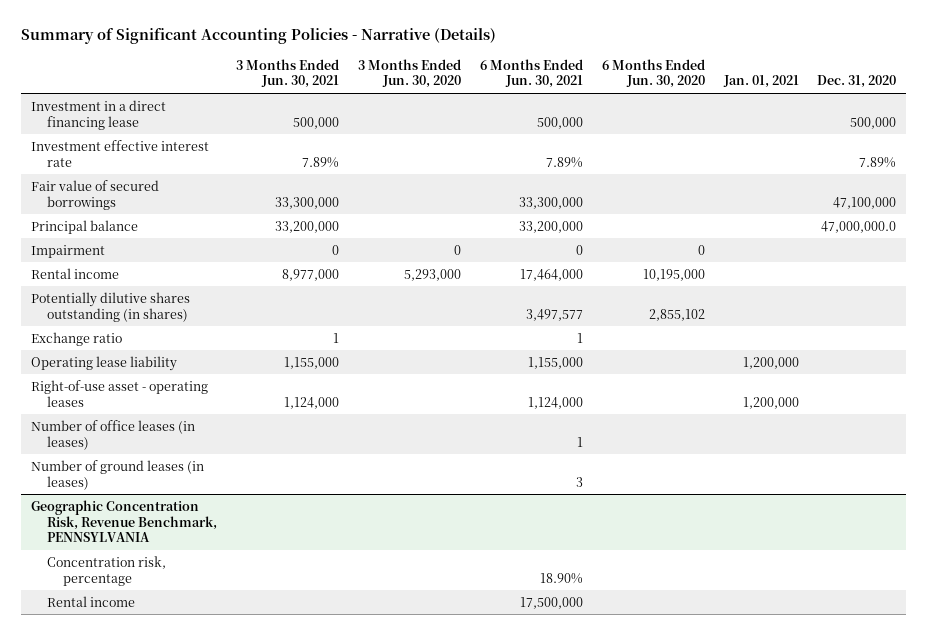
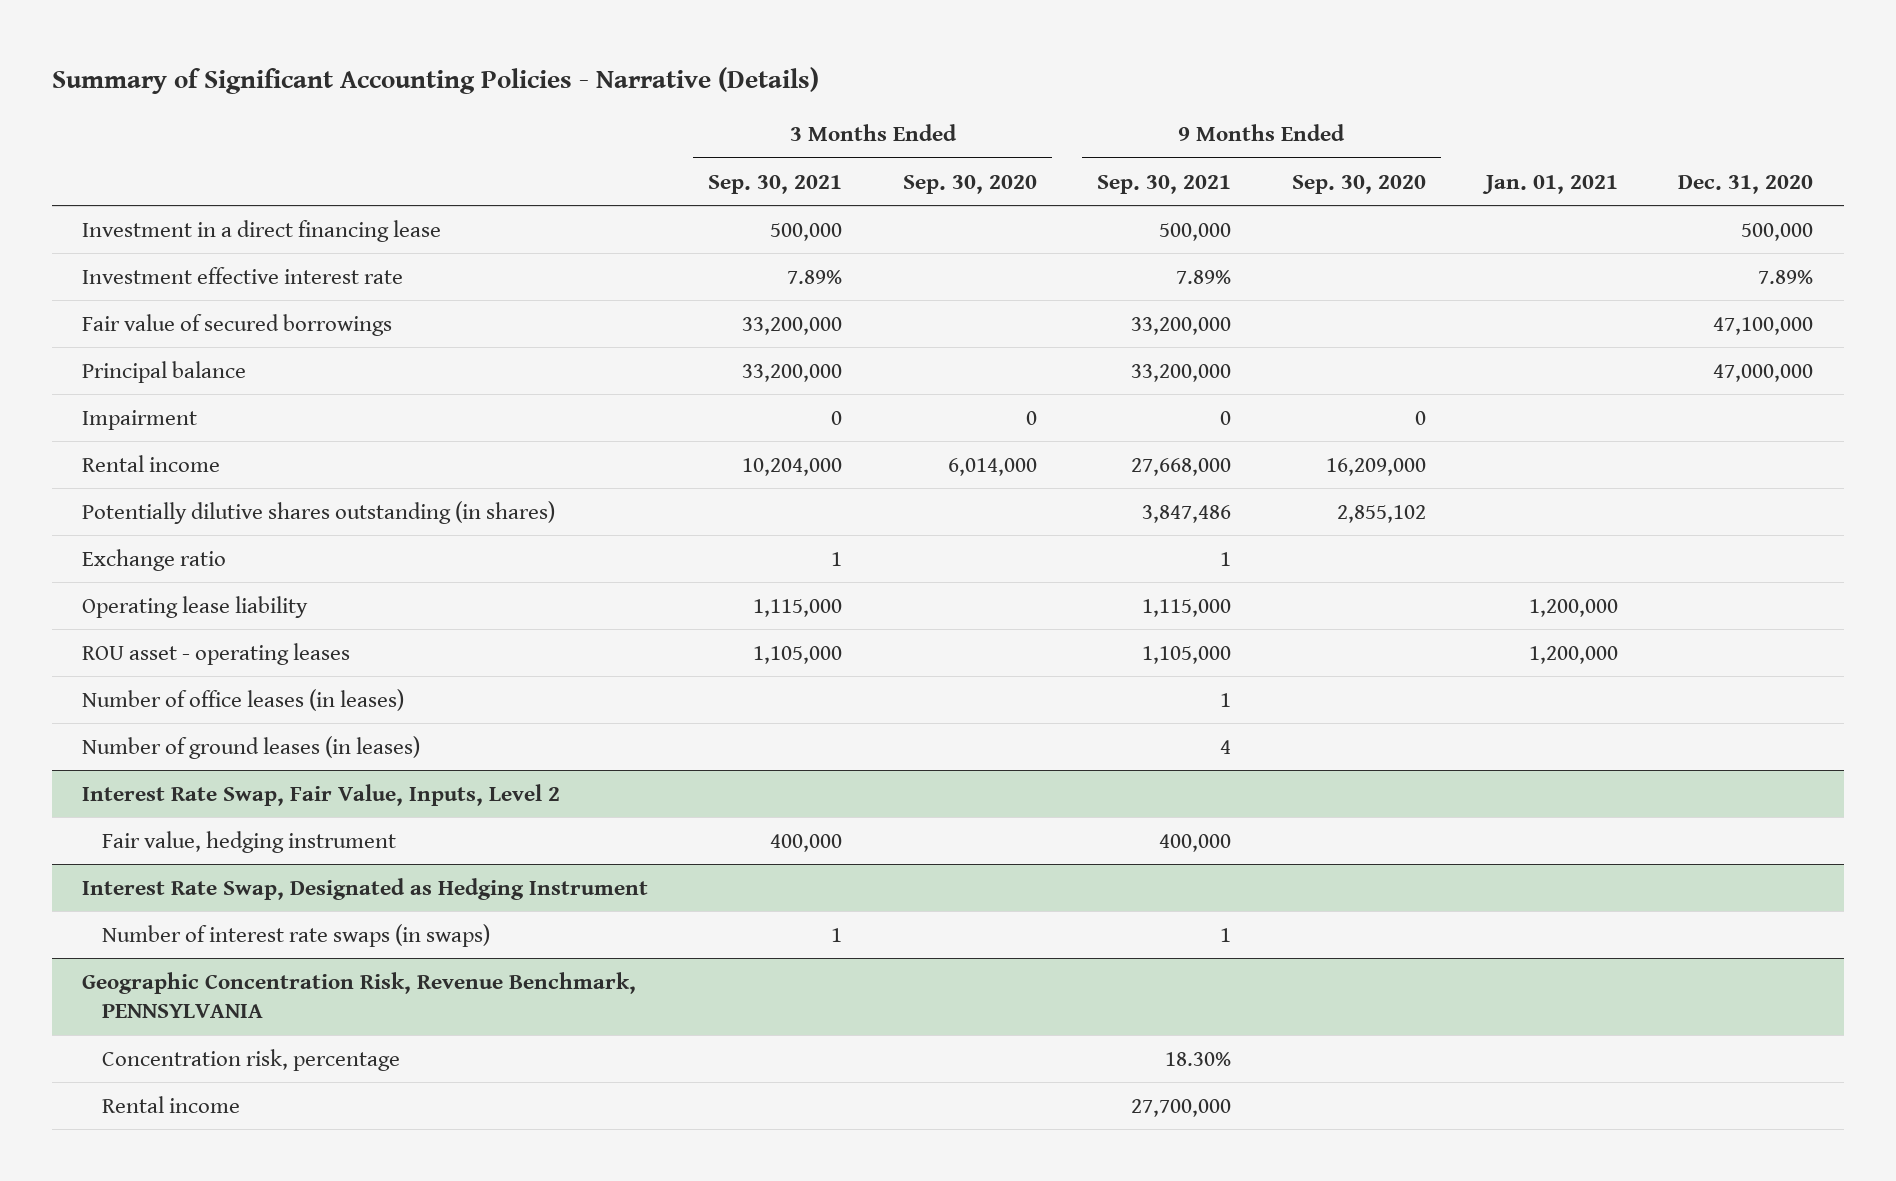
- | 3 Months Ended Jun. 30, 2021 | 3 Months Ended Jun. 30, 2020 | 6 Months Ended Jun. 30, 2021 | 6 Months Ended Jun. 30, 2020 | Jan. 01, 2021 | Dec. 31, 2020
+ | 3 Months Ended Sep. 30, 2021 | 3 Months Ended Sep. 30, 2020 | 9 Months Ended Sep. 30, 2021 | 9 Months Ended Sep. 30, 2020 | Jan. 01, 2021 | Dec. 31, 2020
- Principal balance | 33,200,000 | | 33,200,000 | | | 47,000,000.0
+ Principal balance | 33,200,000 | | 33,200,000 | | | 47,000,000
- Right-of-use asset - operating leases | 1,124,000 | | 1,124,000 | | 1,200,000 |
+ ROU asset - operating leases | 1,105,000 | | 1,105,000 | | 1,200,000 |
+ Interest Rate Swap, Fair Value, Inputs, Level 2
+ Fair value, hedging instrument | 400,000 | | 400,000 | | |
+ Interest Rate Swap, Designated as Hedging Instrument
+ Number of interest rate swaps (in swaps) | 1 | | 1 | | |

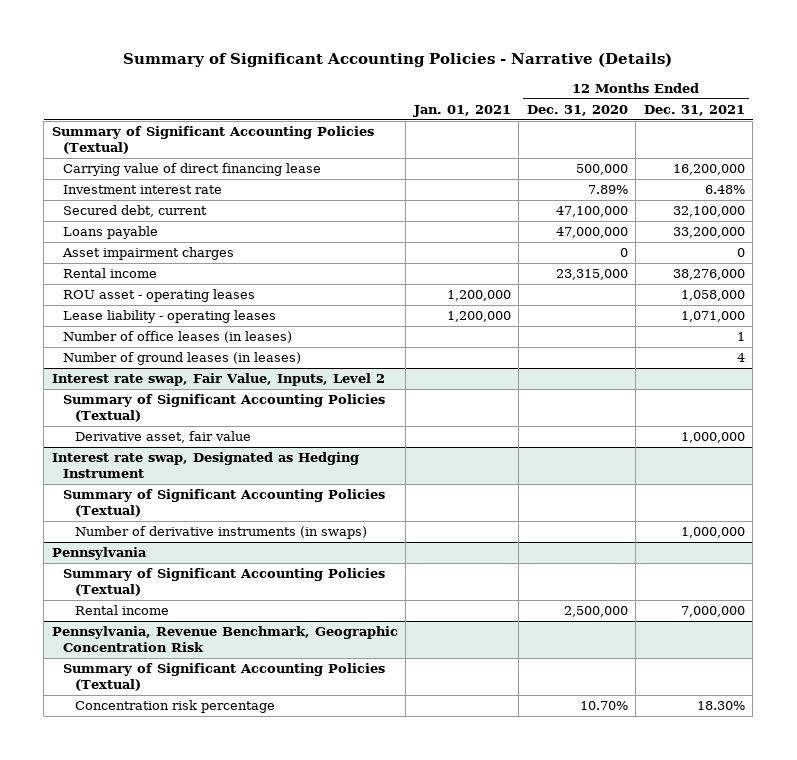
- | 3 Months Ended Sep. 30, 2021 | 3 Months Ended Sep. 30, 2020 | 9 Months Ended Sep. 30, 2021 | 9 Months Ended Sep. 30, 2020 | Jan. 01, 2021 | Dec. 31, 2020
+ | Jan. 01, 2021 | 12 Months Ended Dec. 31, 2020 | 12 Months Ended Dec. 31, 2021
- Investment in a direct financing lease | 500,000 | | 500,000 | | | 500,000
- Investment effective interest rate | 7.89% | | 7.89% | | | 7.89%
- Fair value of secured borrowings | 33,200,000 | | 33,200,000 | | | 47,100,000
- Principal balance | 33,200,000 | | 33,200,000 | | | 47,000,000
- Impairment | 0 | 0 | 0 | 0 | |
+ Summary of Significant Accounting Policies (Textual)
+ Carrying value of direct financing lease | | 500,000 | 16,200,000
+ Investment interest rate | | 7.89% | 6.48%
+ Secured debt, current | | 47,100,000 | 32,100,000
+ Loans payable | | 47,000,000 | 33,200,000
+ Asset impairment charges | | 0 | 0
- Potentially dilutive shares outstanding (in shares) | | | 3,847,486 | 2,855,102 | |
- Exchange ratio | 1 | | 1 | | |
- Operating lease liability | 1,115,000 | | 1,115,000 | | 1,200,000 |
+ Lease liability - operating leases | 1,200,000 | | 1,071,000
- Interest Rate Swap, Fair Value, Inputs, Level 2
- Fair value, hedging instrument | 400,000 | | 400,000 | | |
- Interest Rate Swap, Designated as Hedging Instrument
- Number of interest rate swaps (in swaps) | 1 | | 1 | | |
- Geographic Concentration Risk, Revenue Benchmark, PENNSYLVANIA
- Concentration risk, percentage | | | 18.30% | | |
- Rental income | | | 27,700,000 | | |
+ Interest rate swap, Fair Value, Inputs, Level 2
+ Summary of Significant Accounting Policies (Textual)
+ Derivative asset, fair value | | | 1,000,000
+ Interest rate swap, Designated as Hedging Instrument
+ Summary of Significant Accounting Policies (Textual)
+ Number of derivative instruments (in swaps) | | | 1,000,000
+ Pennsylvania
+ Summary of Significant Accounting Policies (Textual)
+ Rental income | | 2,500,000 | 7,000,000
+ Pennsylvania, Revenue Benchmark, Geographic Concentration Risk
+ Summary of Significant Accounting Policies (Textual)
+ Concentration risk percentage | | 10.70% | 18.30%

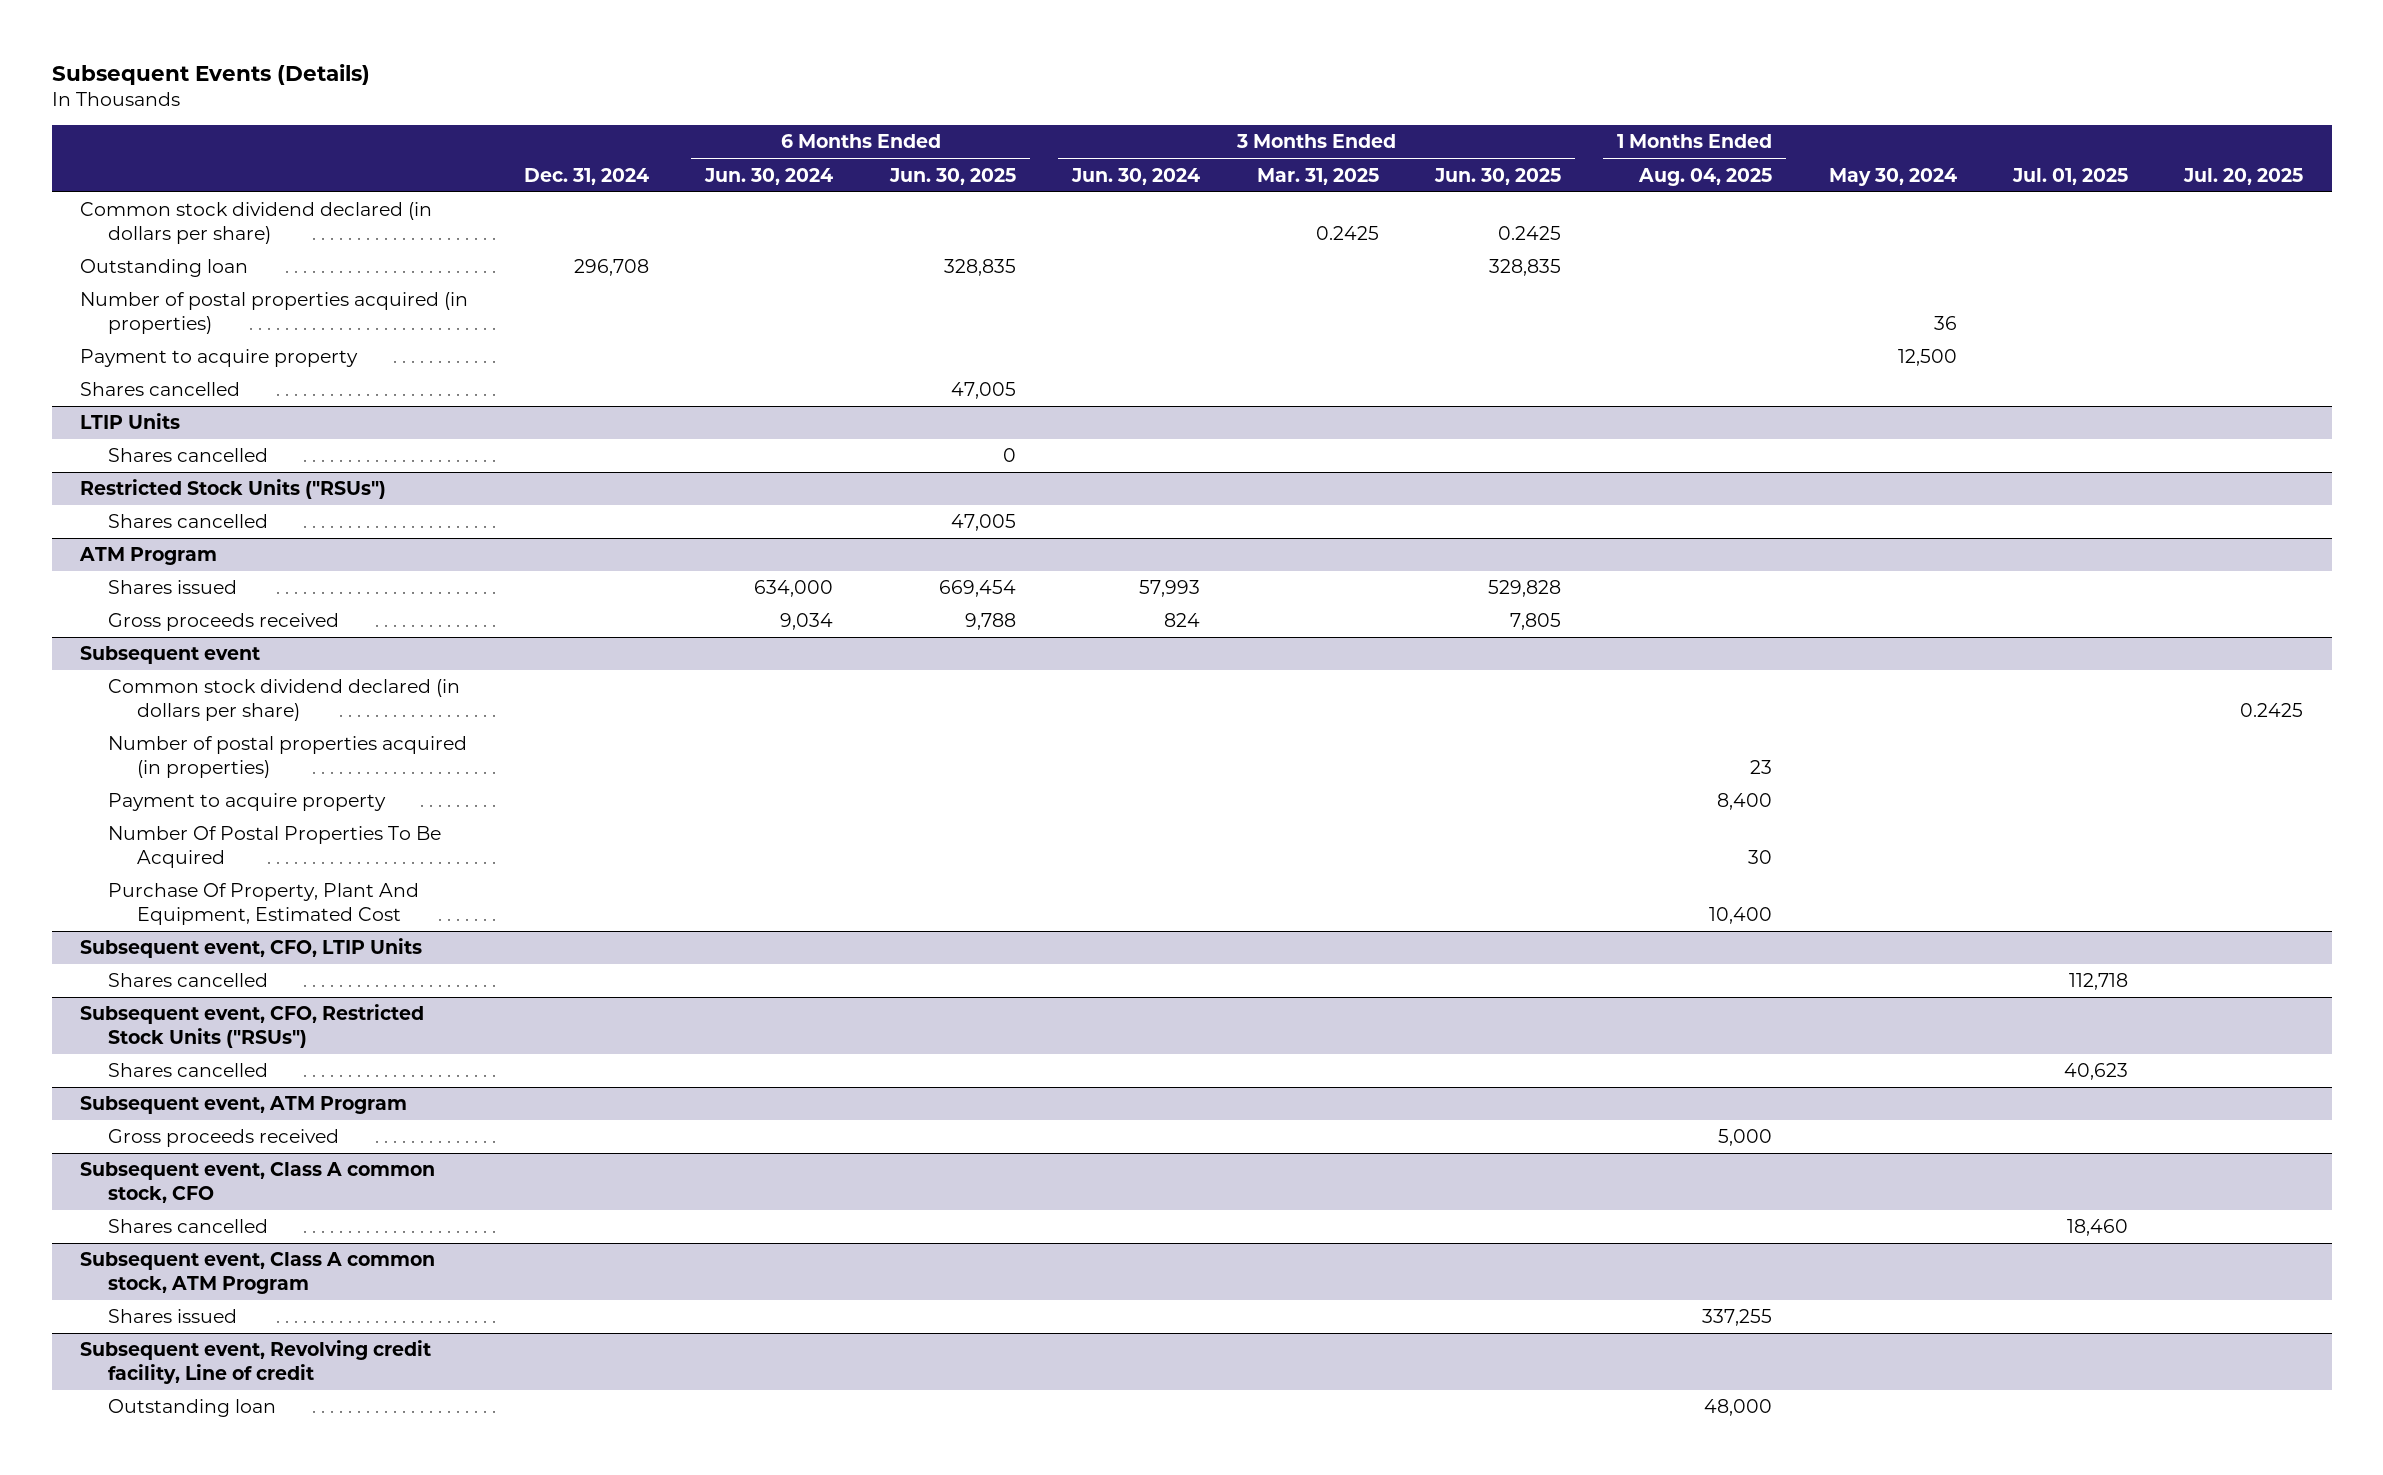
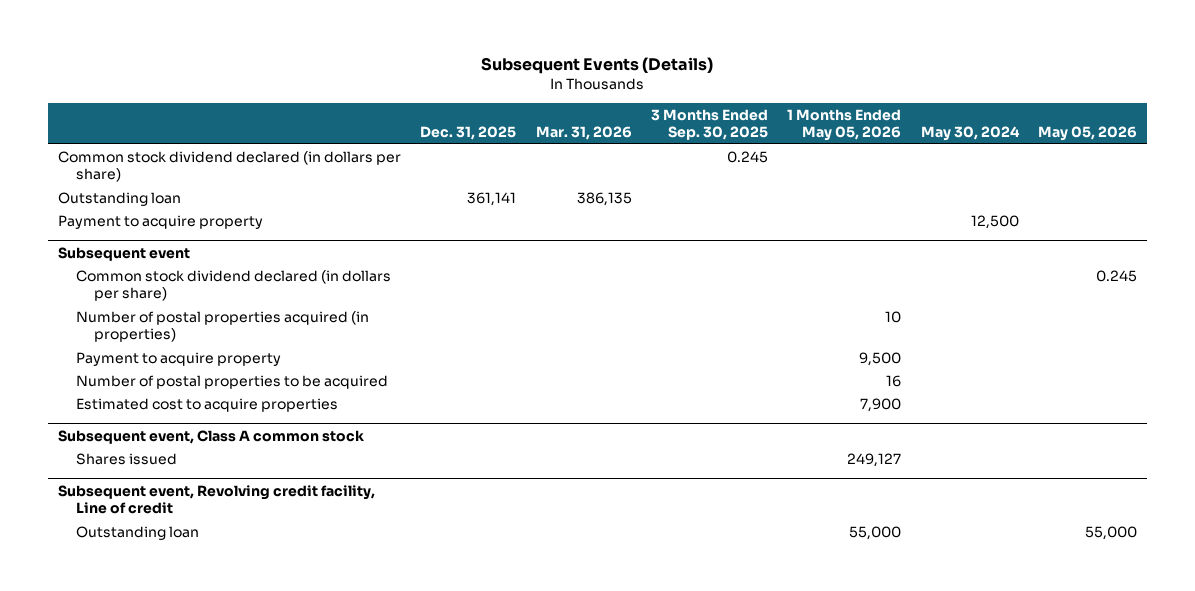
- | Dec. 31, 2024 | 6 Months Ended Jun. 30, 2024 | 6 Months Ended Jun. 30, 2025 | 3 Months Ended Jun. 30, 2024 | 3 Months Ended Mar. 31, 2025 | 3 Months Ended Jun. 30, 2025 | 1 Months Ended Aug. 04, 2025 | May 30, 2024 | Jul. 01, 2025 | Jul. 20, 2025
+ | Dec. 31, 2025 | Mar. 31, 2026 | 3 Months Ended Sep. 30, 2025 | 1 Months Ended May 05, 2026 | May 30, 2024 | May 05, 2026
- Number of postal properties acquired (in properties) | | | | | | | | 36 | |
- Shares cancelled | | | 47,005 | | | | | | |
- LTIP Units
- Shares cancelled | | | 0 | | | | | | |
- Restricted Stock Units ("RSUs")
- Shares cancelled | | | 47,005 | | | | | | |
- ATM Program
- Shares issued | | 634,000 | 669,454 | 57,993 | | 529,828 | | | |
- Gross proceeds received | | 9,034 | 9,788 | 824 | | 7,805 | | | |
@ Subsequent event
- Number Of Postal Properties To Be Acquired | | | | | | | 30 | | |
- Purchase Of Property, Plant And Equipment, Estimated Cost | | | | | | | 10,400 | | |
- Subsequent event, CFO, LTIP Units
- Shares cancelled | | | | | | | | | 112,718 |
- Subsequent event, CFO, Restricted Stock Units ("RSUs")
- Shares cancelled | | | | | | | | | 40,623 |
- Subsequent event, ATM Program
- Gross proceeds received | | | | | | | 5,000 | | |
- Subsequent event, Class A common stock, CFO
- Shares cancelled | | | | | | | | | 18,460 |
- Subsequent event, Class A common stock, ATM Program
- Shares issued | | | | | | | 337,255 | | |
@ Subsequent event
+ Number of postal properties to be acquired | | | | 16 | |
+ Estimated cost to acquire properties | | | | 7,900 | |
+ Subsequent event, Class A common stock
+ Shares issued | | | | 249,127 | |

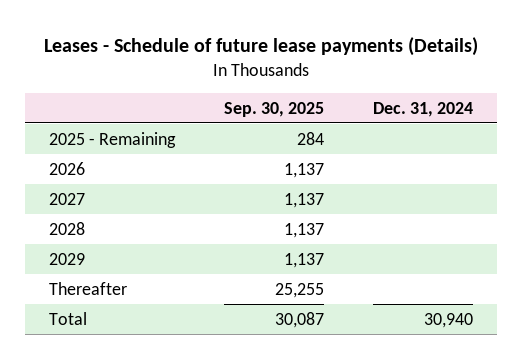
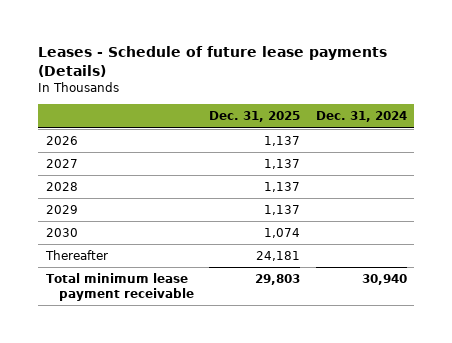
- | Sep. 30, 2025 | Dec. 31, 2024
+ | Dec. 31, 2025 | Dec. 31, 2024
- 2025 - Remaining | 284 |
+ 2030 | 1,074 |
- Total | 30,087 | 30,940
+ Total minimum lease payment receivable | 29,803 | 30,940

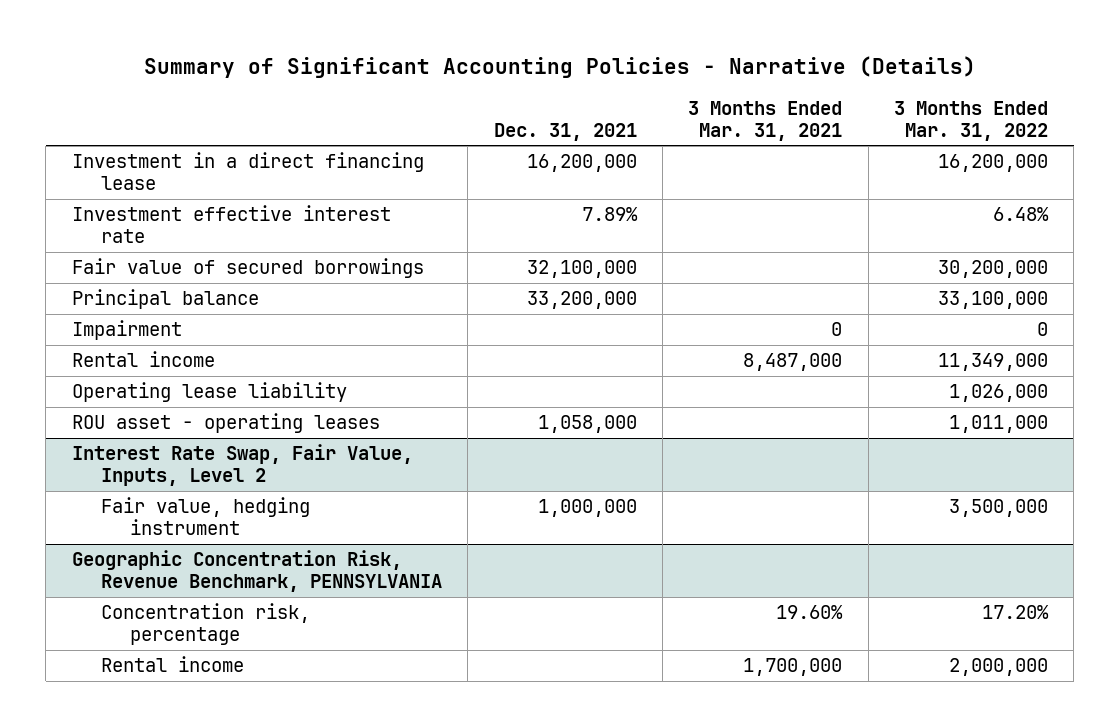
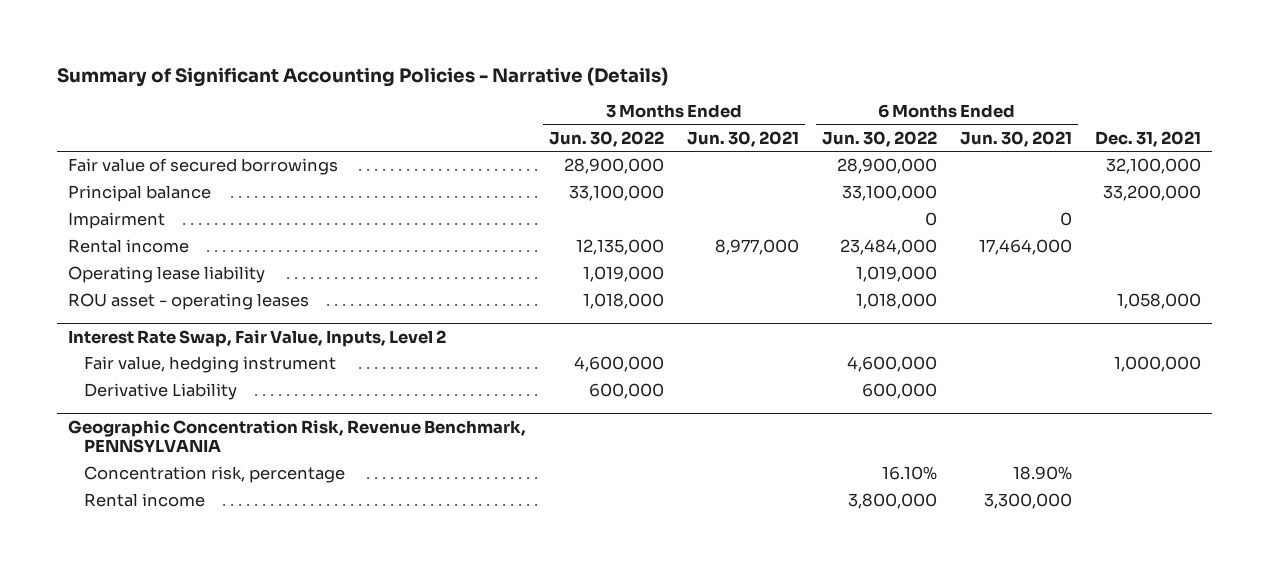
- | Dec. 31, 2021 | 3 Months Ended Mar. 31, 2021 | 3 Months Ended Mar. 31, 2022
+ | 3 Months Ended Jun. 30, 2022 | 3 Months Ended Jun. 30, 2021 | 6 Months Ended Jun. 30, 2022 | 6 Months Ended Jun. 30, 2021 | Dec. 31, 2021
- Investment in a direct financing lease | 16,200,000 | | 16,200,000
- Investment effective interest rate | 7.89% | | 6.48%
@ Interest Rate Swap, Fair Value, Inputs, Level 2
+ Derivative Liability | 600,000 | | 600,000 | |

